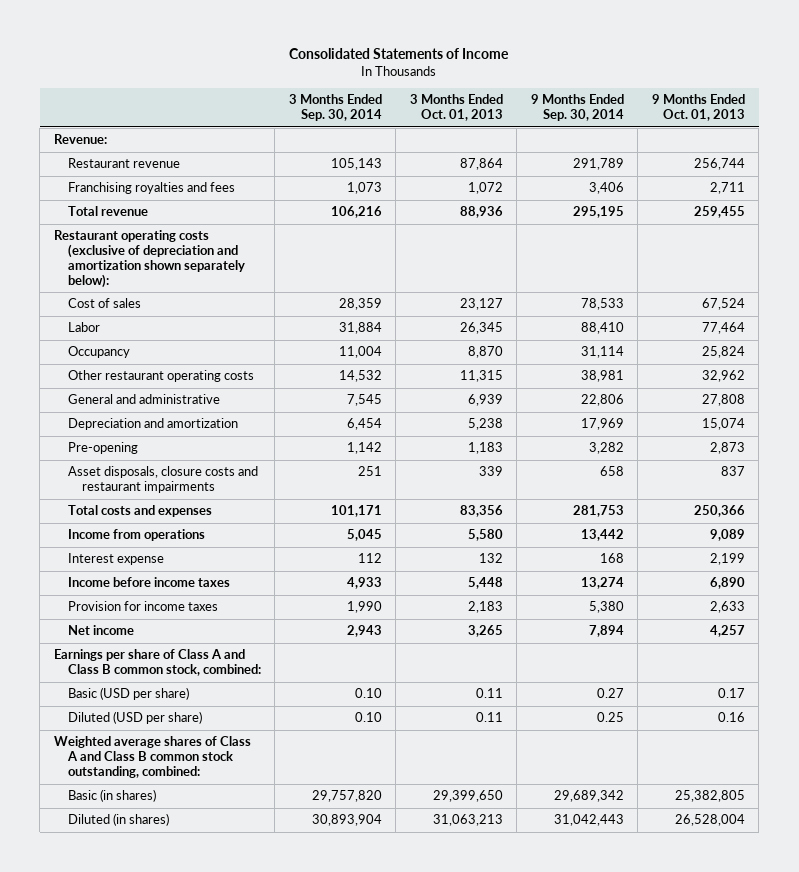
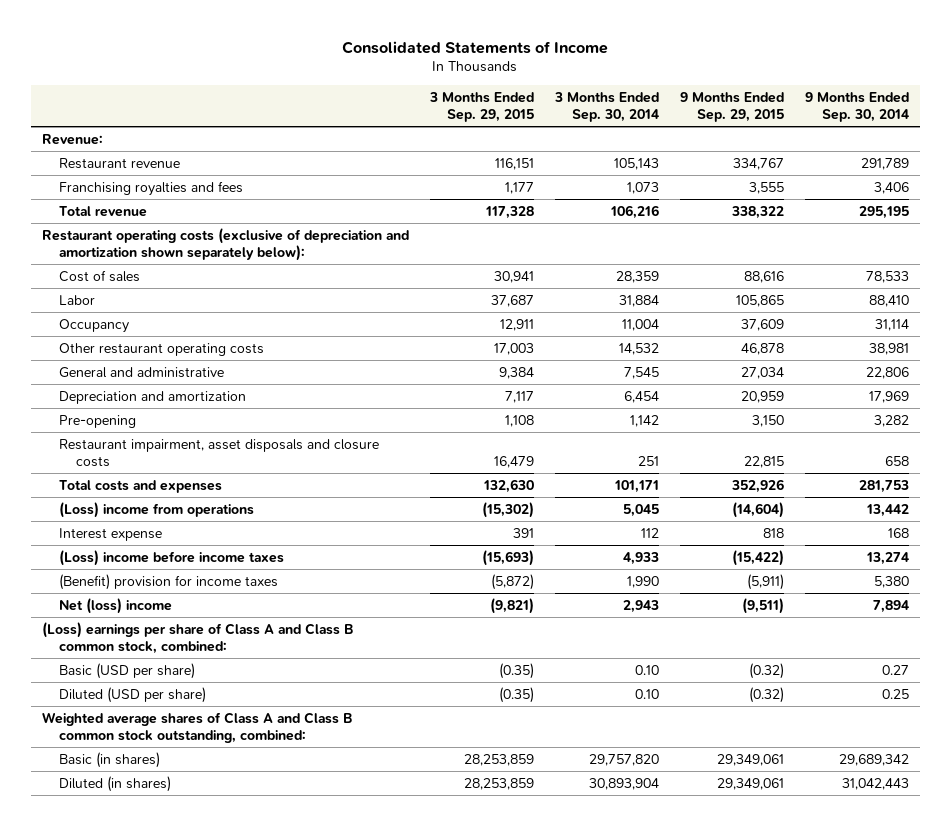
- | 3 Months Ended Sep. 30, 2014 | 3 Months Ended Oct. 01, 2013 | 9 Months Ended Sep. 30, 2014 | 9 Months Ended Oct. 01, 2013
+ | 3 Months Ended Sep. 29, 2015 | 3 Months Ended Sep. 30, 2014 | 9 Months Ended Sep. 29, 2015 | 9 Months Ended Sep. 30, 2014
- Asset disposals, closure costs and restaurant impairments | 251 | 339 | 658 | 837
+ Restaurant impairment, asset disposals and closure costs | 16,479 | 251 | 22,815 | 658
- Income from operations | 5,045 | 5,580 | 13,442 | 9,089
+ (Loss) income from operations | (15,302) | 5,045 | (14,604) | 13,442
- Income before income taxes | 4,933 | 5,448 | 13,274 | 6,890
- Provision for income taxes | 1,990 | 2,183 | 5,380 | 2,633
- Net income | 2,943 | 3,265 | 7,894 | 4,257
- Earnings per share of Class A and Class B common stock, combined:
+ (Loss) income before income taxes | (15,693) | 4,933 | (15,422) | 13,274
+ (Benefit) provision for income taxes | (5,872) | 1,990 | (5,911) | 5,380
+ Net (loss) income | (9,821) | 2,943 | (9,511) | 7,894
+ (Loss) earnings per share of Class A and Class B common stock, combined:

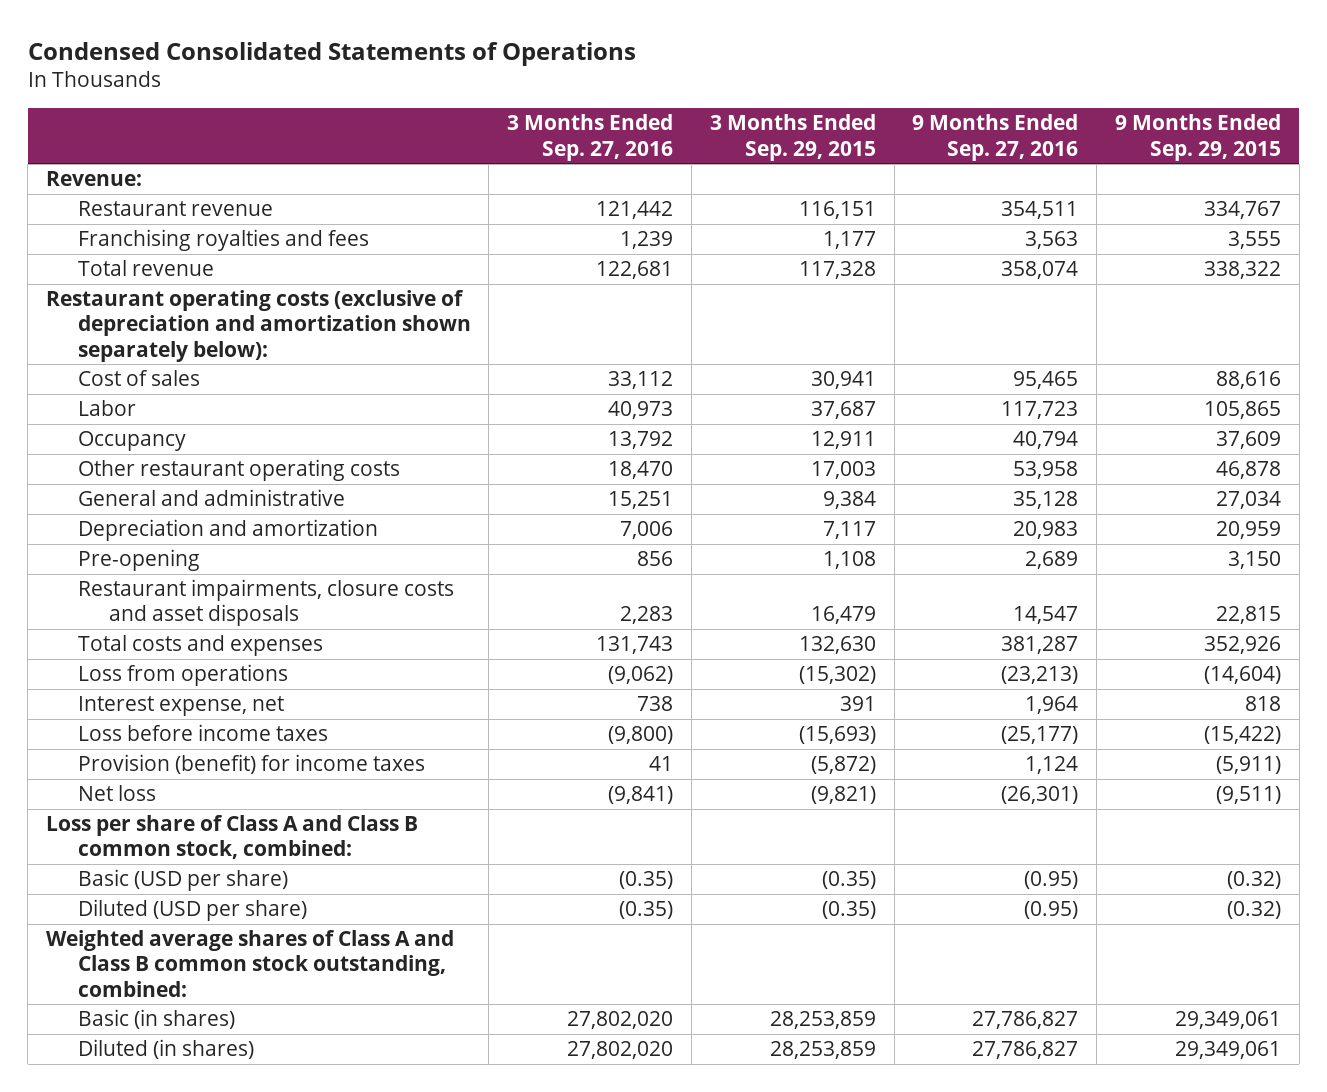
- Consolidated Statements of Income
+ Condensed Consolidated Statements of Operations
- | 3 Months Ended Sep. 29, 2015 | 3 Months Ended Sep. 30, 2014 | 9 Months Ended Sep. 29, 2015 | 9 Months Ended Sep. 30, 2014
+ | 3 Months Ended Sep. 27, 2016 | 3 Months Ended Sep. 29, 2015 | 9 Months Ended Sep. 27, 2016 | 9 Months Ended Sep. 29, 2015
- Restaurant impairment, asset disposals and closure costs | 16,479 | 251 | 22,815 | 658
+ Restaurant impairments, closure costs and asset disposals | 2,283 | 16,479 | 14,547 | 22,815
- (Loss) income from operations | (15,302) | 5,045 | (14,604) | 13,442
- Interest expense | 391 | 112 | 818 | 168
- (Loss) income before income taxes | (15,693) | 4,933 | (15,422) | 13,274
- (Benefit) provision for income taxes | (5,872) | 1,990 | (5,911) | 5,380
- Net (loss) income | (9,821) | 2,943 | (9,511) | 7,894
- (Loss) earnings per share of Class A and Class B common stock, combined:
+ Loss from operations | (9,062) | (15,302) | (23,213) | (14,604)
+ Interest expense, net | 738 | 391 | 1,964 | 818
+ Loss before income taxes | (9,800) | (15,693) | (25,177) | (15,422)
+ Provision (benefit) for income taxes | 41 | (5,872) | 1,124 | (5,911)
+ Net loss | (9,841) | (9,821) | (26,301) | (9,511)
+ Loss per share of Class A and Class B common stock, combined:

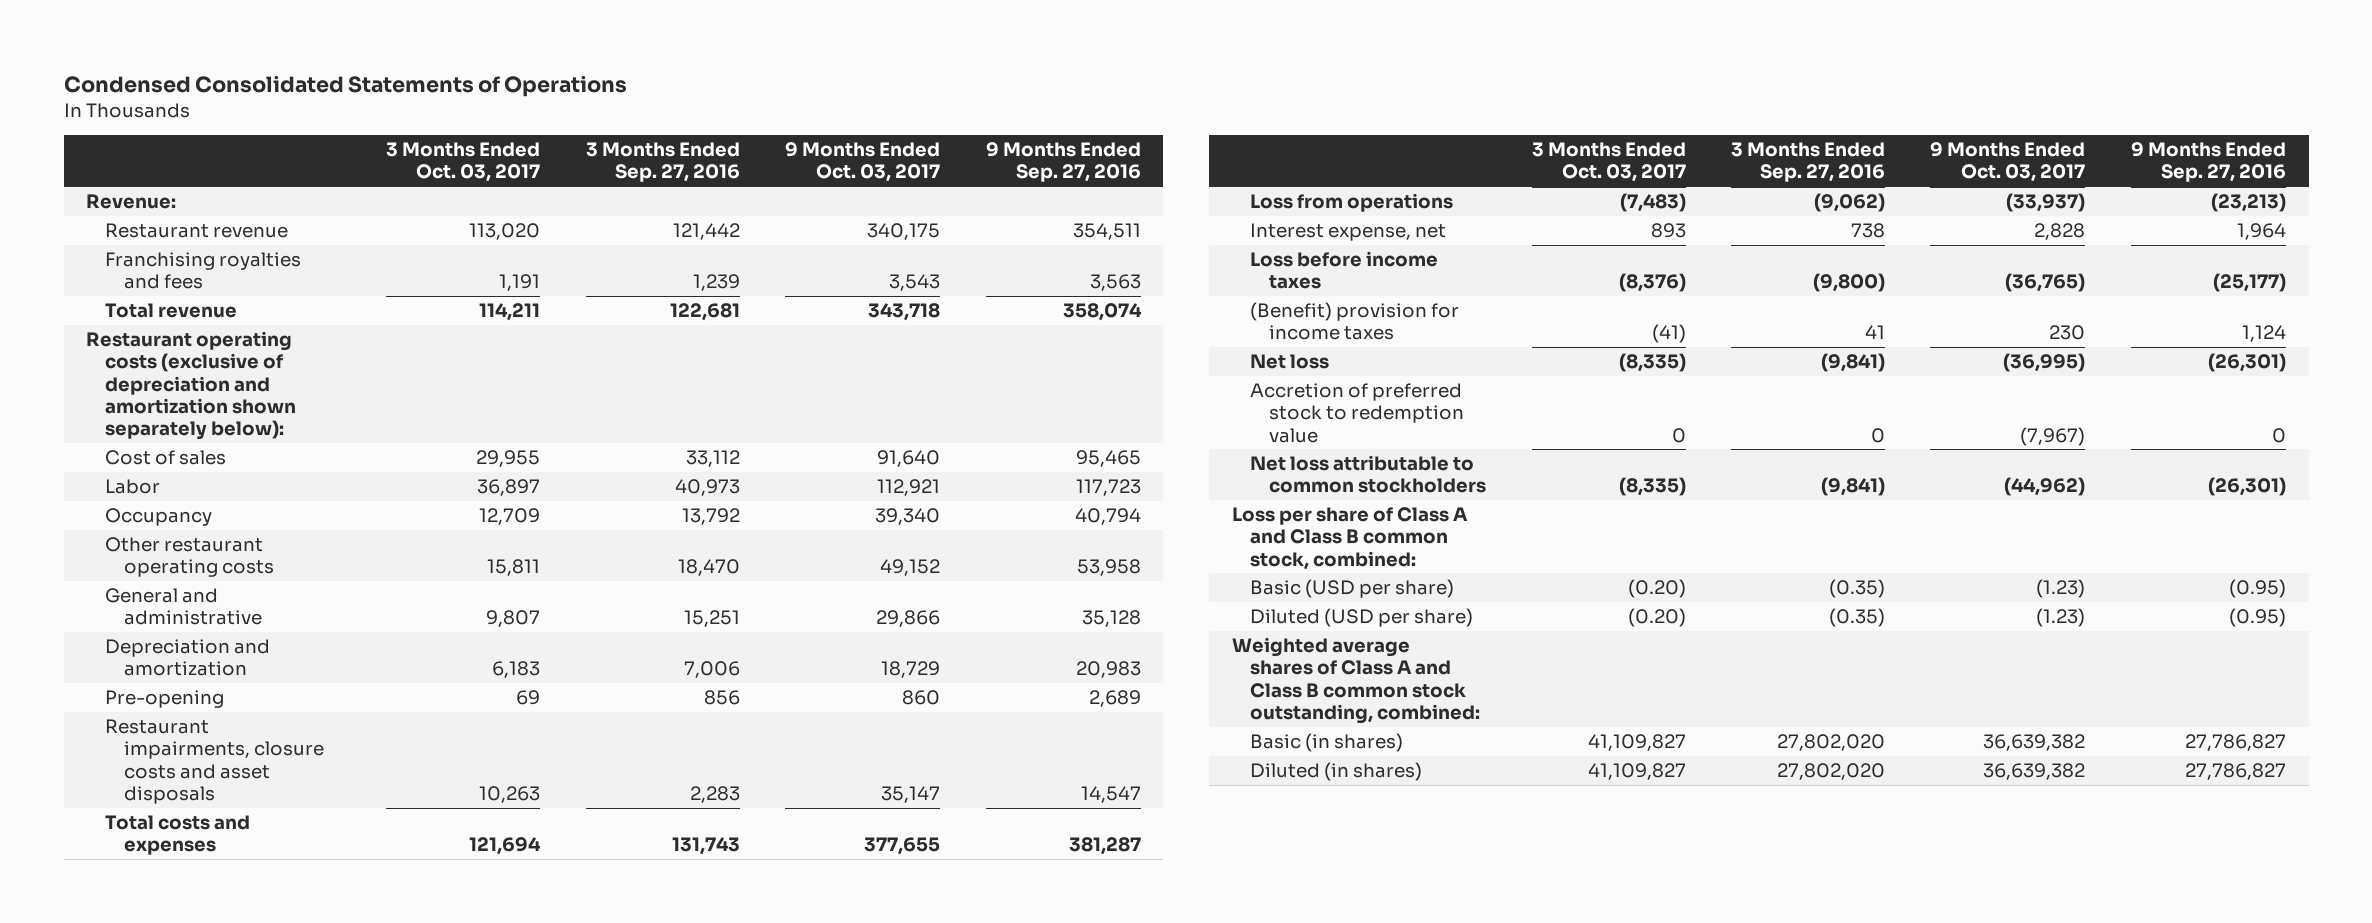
- | 3 Months Ended Sep. 27, 2016 | 3 Months Ended Sep. 29, 2015 | 9 Months Ended Sep. 27, 2016 | 9 Months Ended Sep. 29, 2015
+ | 3 Months Ended Oct. 03, 2017 | 3 Months Ended Sep. 27, 2016 | 9 Months Ended Oct. 03, 2017 | 9 Months Ended Sep. 27, 2016
- Provision (benefit) for income taxes | 41 | (5,872) | 1,124 | (5,911)
+ (Benefit) provision for income taxes | (41) | 41 | 230 | 1,124
+ Accretion of preferred stock to redemption value | 0 | 0 | (7,967) | 0
+ Net loss attributable to common stockholders | (8,335) | (9,841) | (44,962) | (26,301)

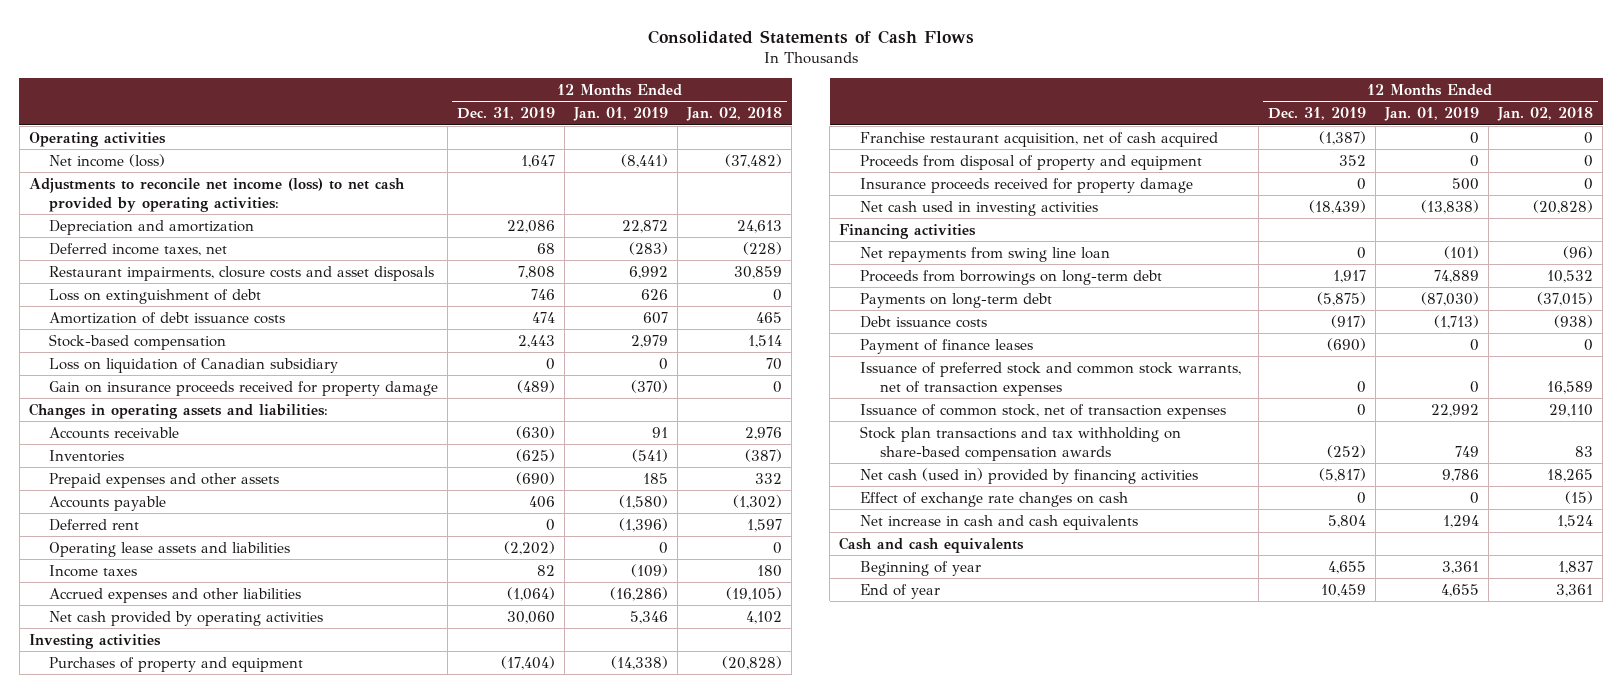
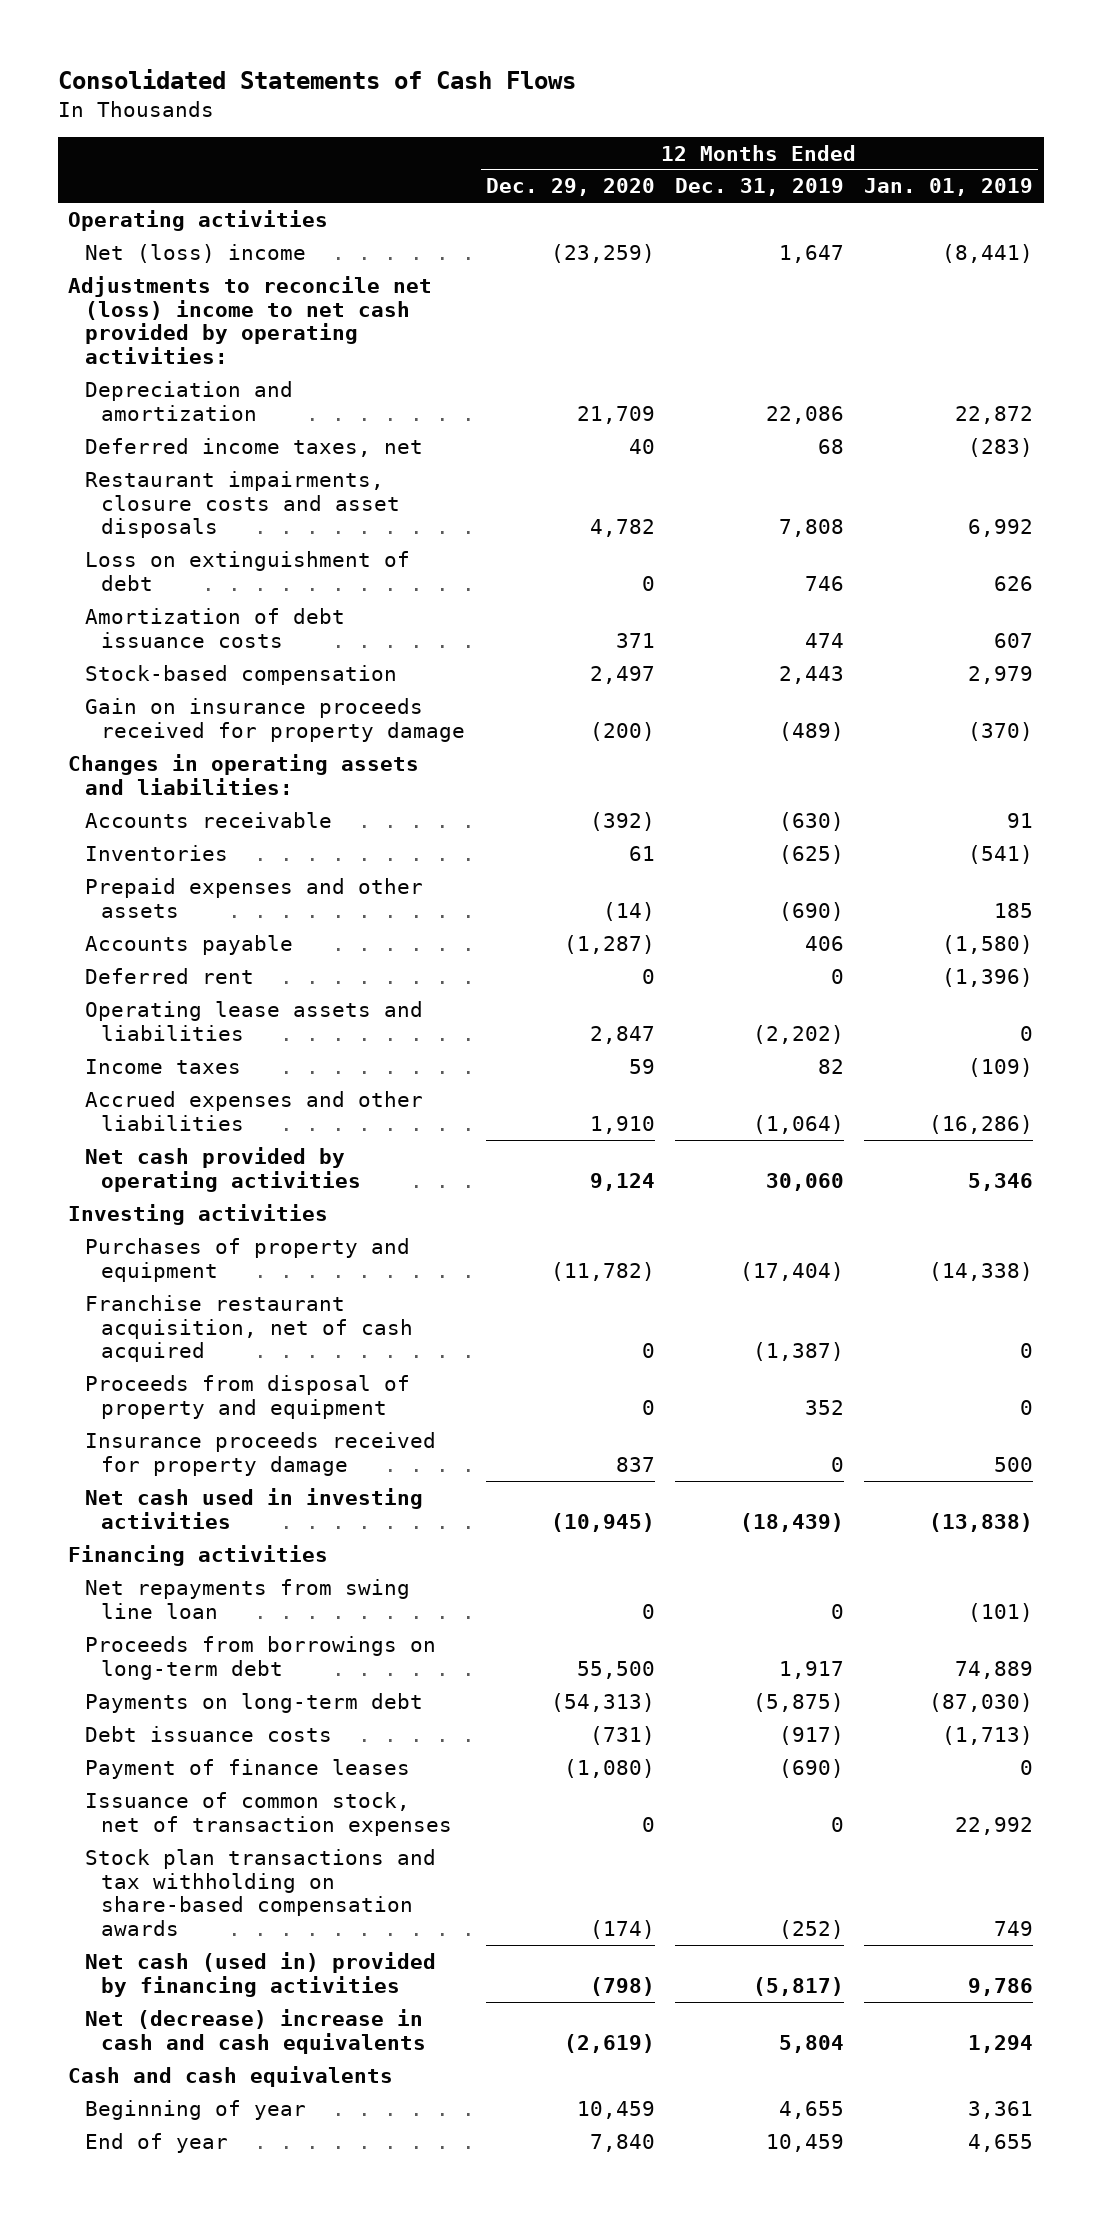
- | 12 Months Ended Dec. 31, 2019 | 12 Months Ended Jan. 01, 2019 | 12 Months Ended Jan. 02, 2018
+ | 12 Months Ended Dec. 29, 2020 | 12 Months Ended Dec. 31, 2019 | 12 Months Ended Jan. 01, 2019
- Net income (loss) | 1,647 | (8,441) | (37,482)
- Adjustments to reconcile net income (loss) to net cash provided by operating activities:
+ Net (loss) income | (23,259) | 1,647 | (8,441)
+ Adjustments to reconcile net (loss) income to net cash provided by operating activities:
- Loss on liquidation of Canadian subsidiary | 0 | 0 | 70
- Issuance of preferred stock and common stock warrants, net of transaction expenses | 0 | 0 | 16,589
- Effect of exchange rate changes on cash | 0 | 0 | (15)
- Net increase in cash and cash equivalents | 5,804 | 1,294 | 1,524
+ Net (decrease) increase in cash and cash equivalents | (2,619) | 5,804 | 1,294

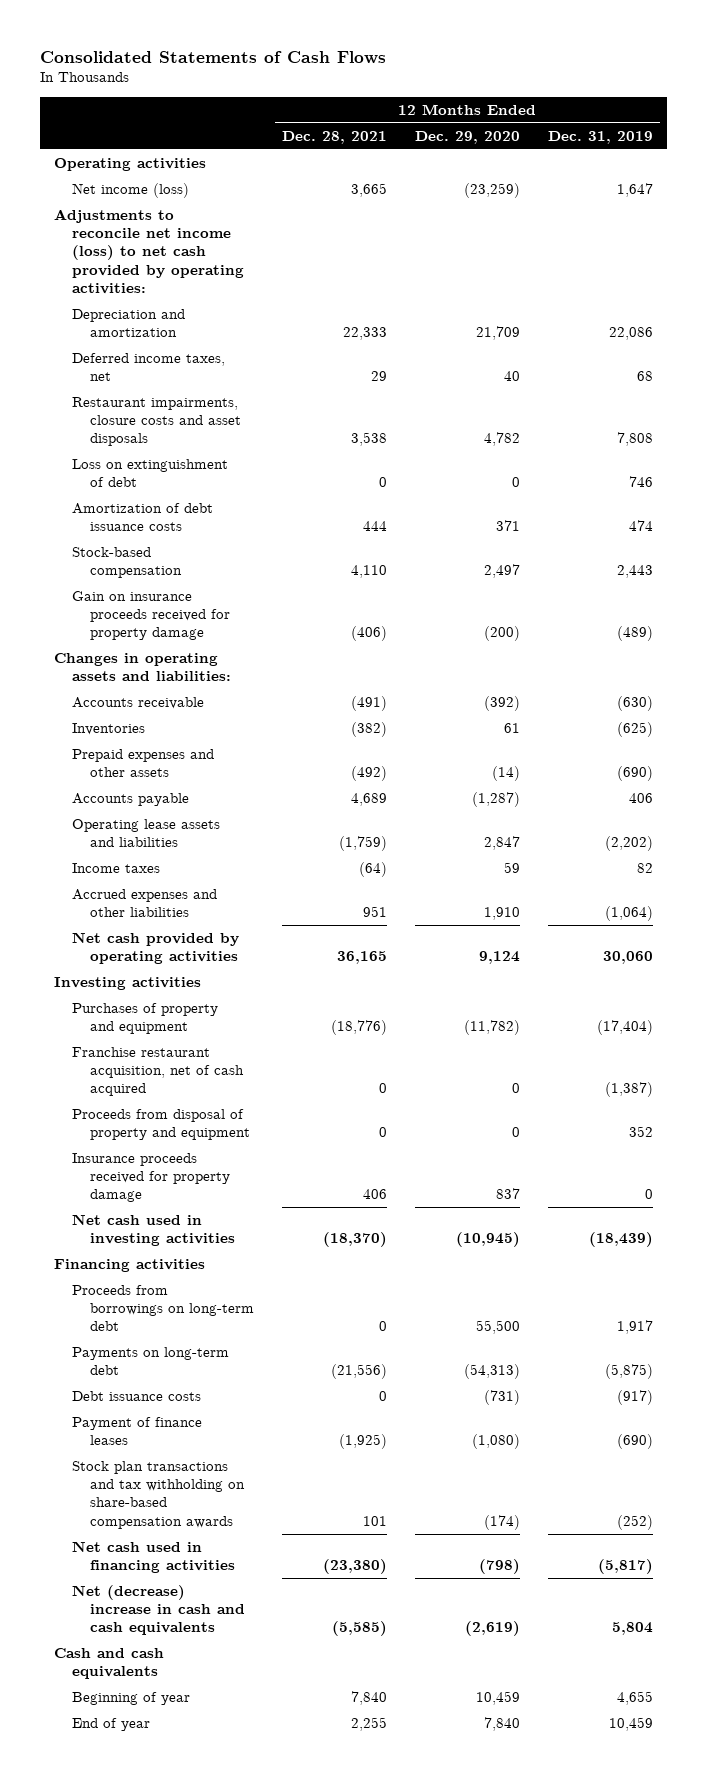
- | 12 Months Ended Dec. 29, 2020 | 12 Months Ended Dec. 31, 2019 | 12 Months Ended Jan. 01, 2019
+ | 12 Months Ended Dec. 28, 2021 | 12 Months Ended Dec. 29, 2020 | 12 Months Ended Dec. 31, 2019
- Net (loss) income | (23,259) | 1,647 | (8,441)
- Adjustments to reconcile net (loss) income to net cash provided by operating activities:
+ Net income (loss) | 3,665 | (23,259) | 1,647
+ Adjustments to reconcile net income (loss) to net cash provided by operating activities:
- Deferred rent | 0 | 0 | (1,396)
- Net repayments from swing line loan | 0 | 0 | (101)
- Issuance of common stock, net of transaction expenses | 0 | 0 | 22,992
- Net cash (used in) provided by financing activities | (798) | (5,817) | 9,786
+ Net cash used in financing activities | (23,380) | (798) | (5,817)

